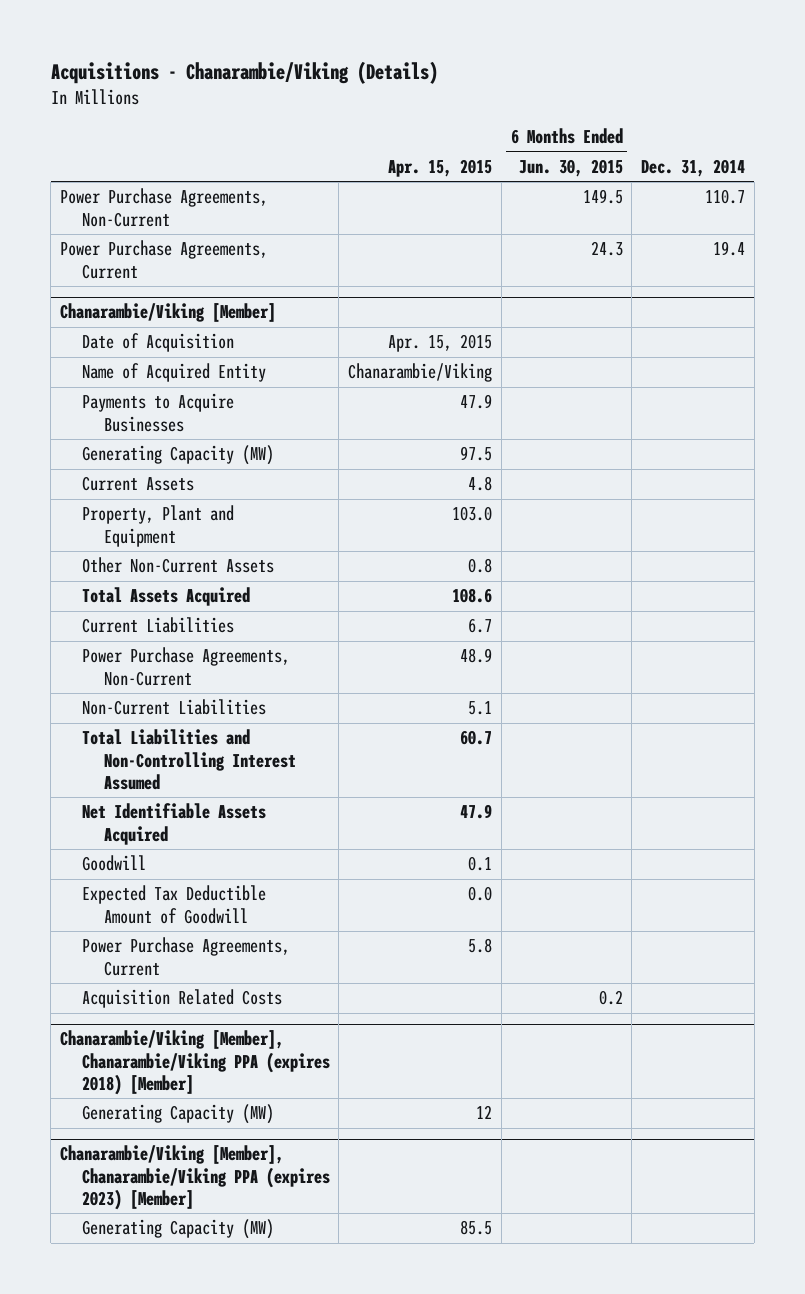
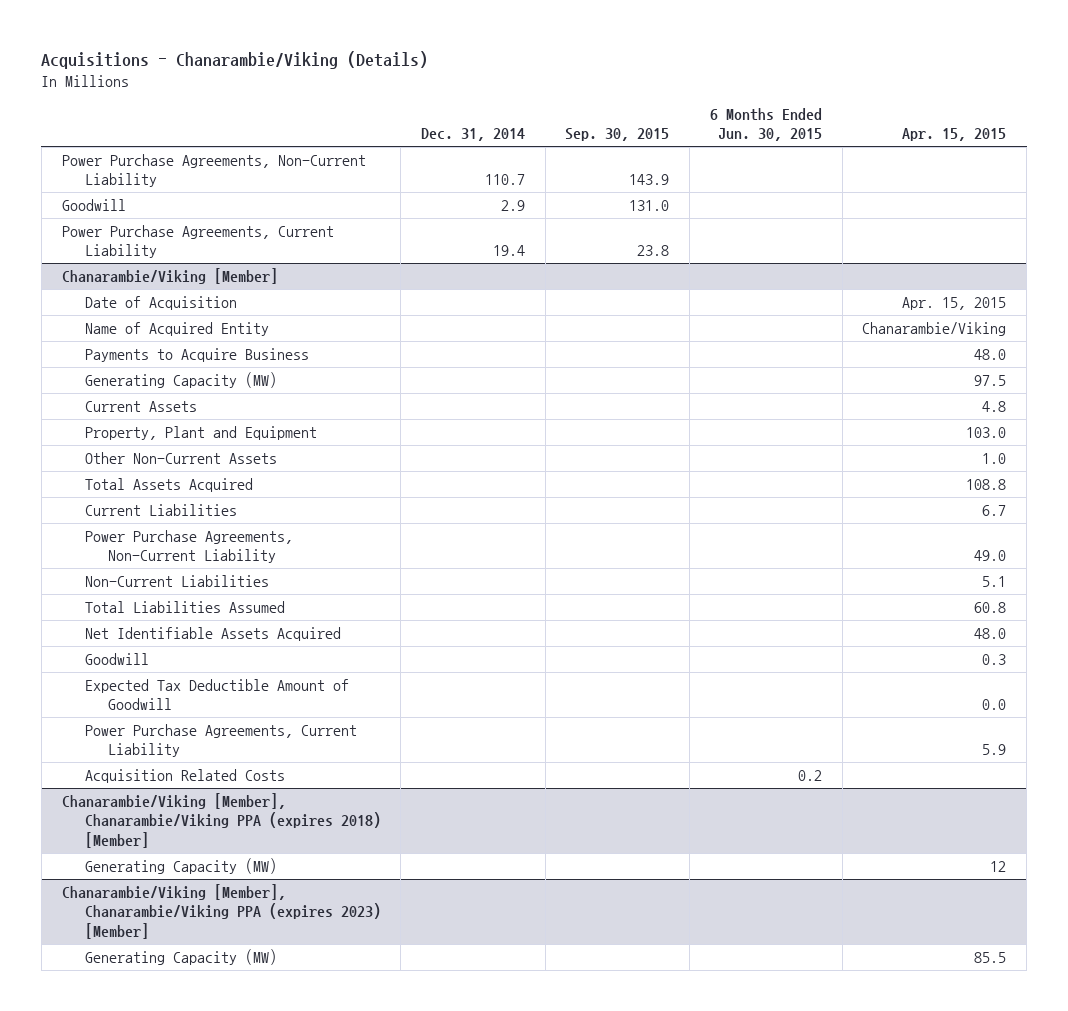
- | Apr. 15, 2015 | 6 Months Ended Jun. 30, 2015 | Dec. 31, 2014
+ | Dec. 31, 2014 | Sep. 30, 2015 | 6 Months Ended Jun. 30, 2015 | Apr. 15, 2015
- Power Purchase Agreements, Non-Current | | 149.5 | 110.7
- Power Purchase Agreements, Current | | 24.3 | 19.4
+ Power Purchase Agreements, Non-Current Liability | 110.7 | 143.9 | |
+ Goodwill | 2.9 | 131.0 | |
+ Power Purchase Agreements, Current Liability | 19.4 | 23.8 | |
@ Chanarambie/Viking [Member]
- Payments to Acquire Businesses | 47.9 | |
+ Payments to Acquire Business | | | | 48.0
- Other Non-Current Assets | 0.8 | |
- Total Assets Acquired | 108.6 | |
+ Other Non-Current Assets | | | | 1.0
+ Total Assets Acquired | | | | 108.8
- Power Purchase Agreements, Non-Current | 48.9 | |
+ Power Purchase Agreements, Non-Current Liability | | | | 49.0
- Total Liabilities and Non-Controlling Interest Assumed | 60.7 | |
- Net Identifiable Assets Acquired | 47.9 | |
- Goodwill | 0.1 | |
+ Total Liabilities Assumed | | | | 60.8
+ Net Identifiable Assets Acquired | | | | 48.0
+ Goodwill | | | | 0.3
- Power Purchase Agreements, Current | 5.8 | |
+ Power Purchase Agreements, Current Liability | | | | 5.9

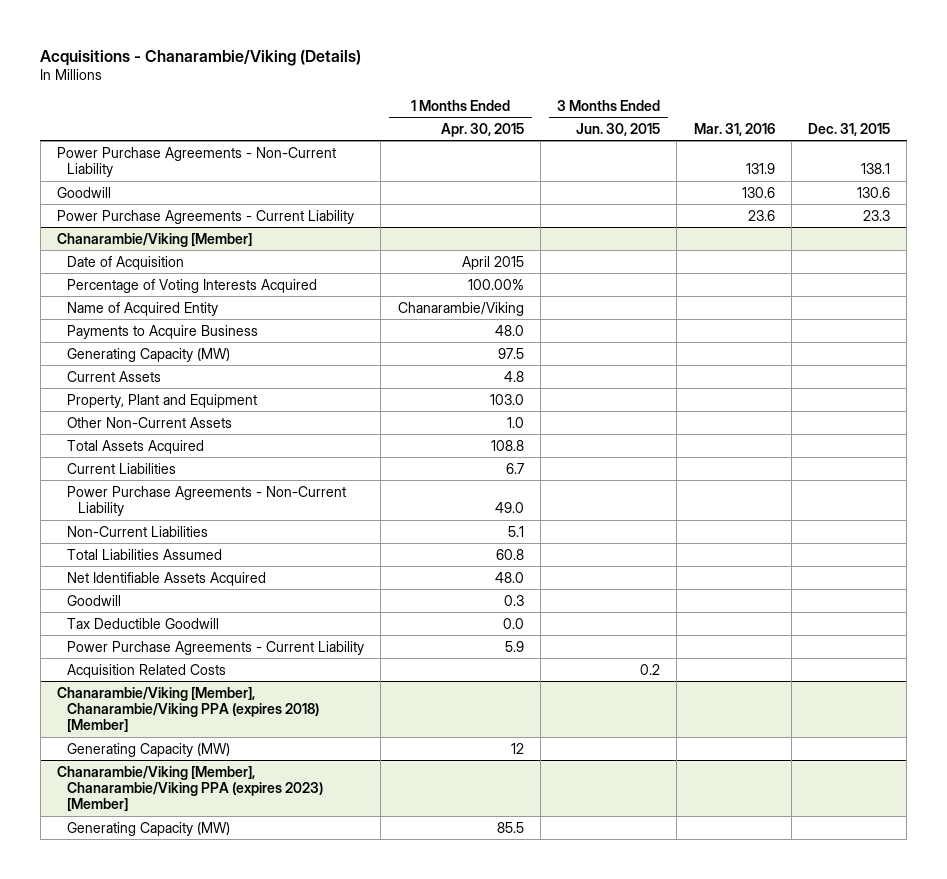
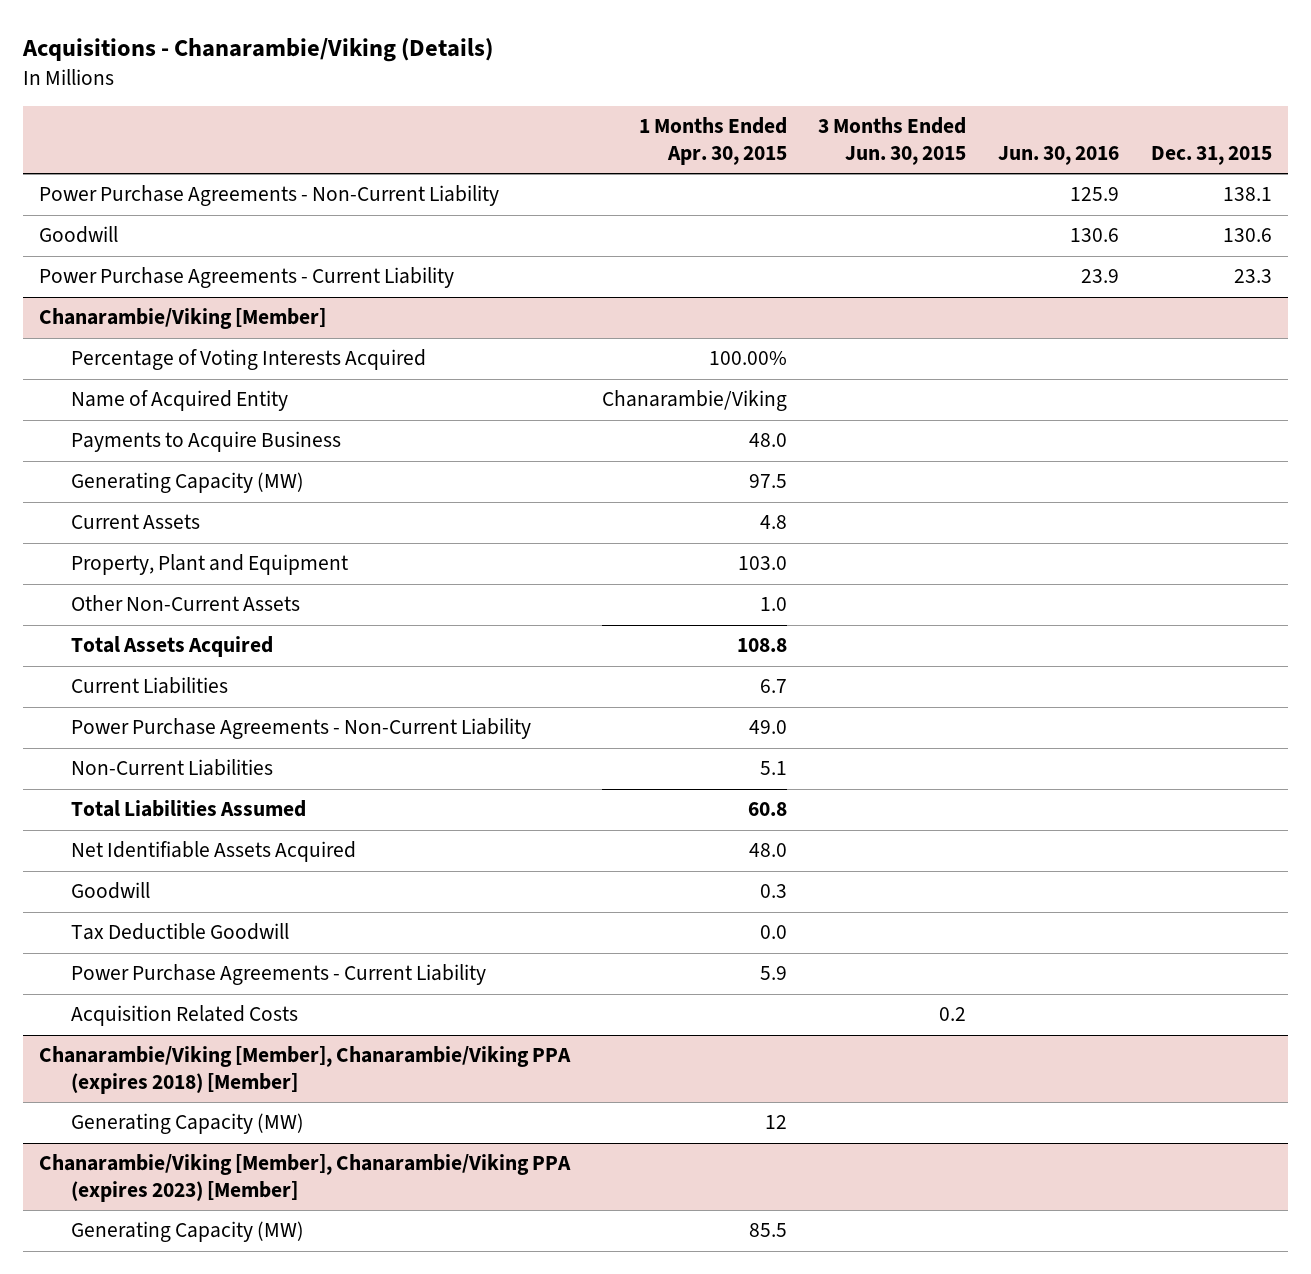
- | 1 Months Ended Apr. 30, 2015 | 3 Months Ended Jun. 30, 2015 | Mar. 31, 2016 | Dec. 31, 2015
+ | 1 Months Ended Apr. 30, 2015 | 3 Months Ended Jun. 30, 2015 | Jun. 30, 2016 | Dec. 31, 2015
@ Chanarambie/Viking [Member]
- Date of Acquisition | April 2015 | | |

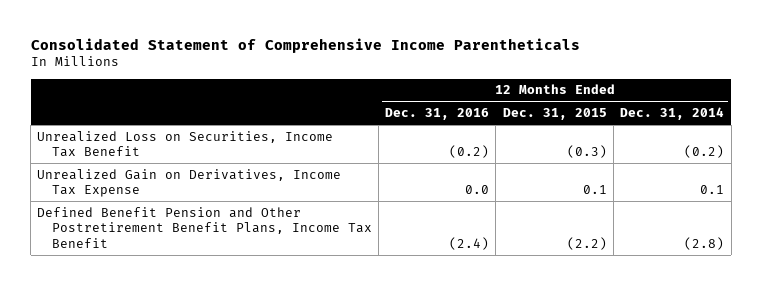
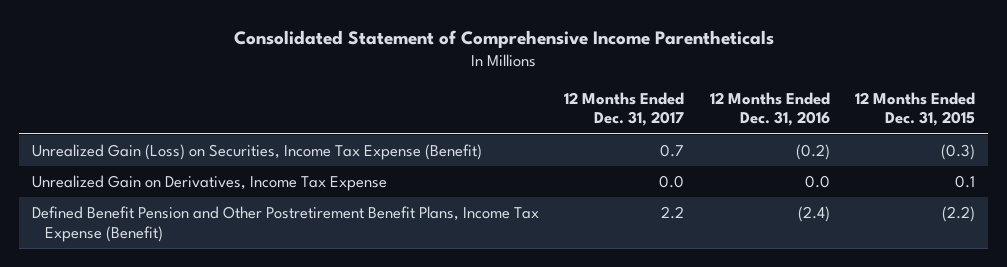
- | 12 Months Ended Dec. 31, 2016 | 12 Months Ended Dec. 31, 2015 | 12 Months Ended Dec. 31, 2014
+ | 12 Months Ended Dec. 31, 2017 | 12 Months Ended Dec. 31, 2016 | 12 Months Ended Dec. 31, 2015
- Unrealized Loss on Securities, Income Tax Benefit | (0.2) | (0.3) | (0.2)
+ Unrealized Gain (Loss) on Securities, Income Tax Expense (Benefit) | 0.7 | (0.2) | (0.3)
- Defined Benefit Pension and Other Postretirement Benefit Plans, Income Tax Benefit | (2.4) | (2.2) | (2.8)
+ Defined Benefit Pension and Other Postretirement Benefit Plans, Income Tax Expense (Benefit) | 2.2 | (2.4) | (2.2)

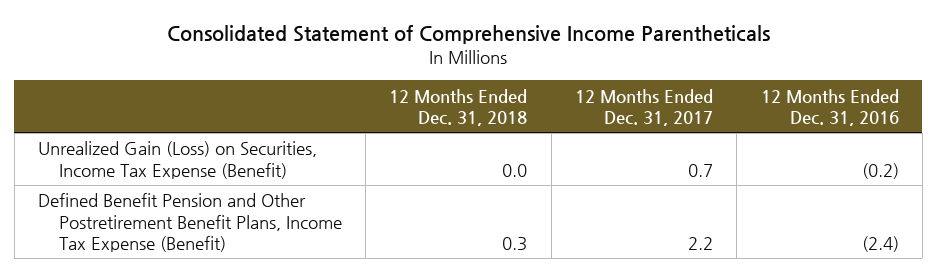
- | 12 Months Ended Dec. 31, 2017 | 12 Months Ended Dec. 31, 2016 | 12 Months Ended Dec. 31, 2015
+ | 12 Months Ended Dec. 31, 2018 | 12 Months Ended Dec. 31, 2017 | 12 Months Ended Dec. 31, 2016
- Unrealized Gain on Derivatives, Income Tax Expense | 0.0 | 0.0 | 0.1

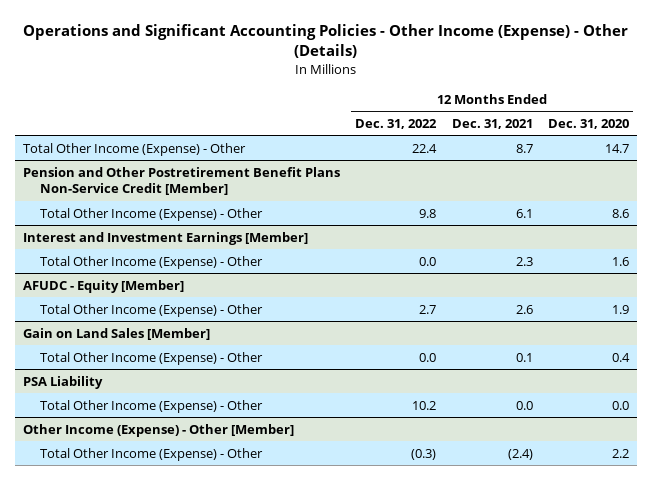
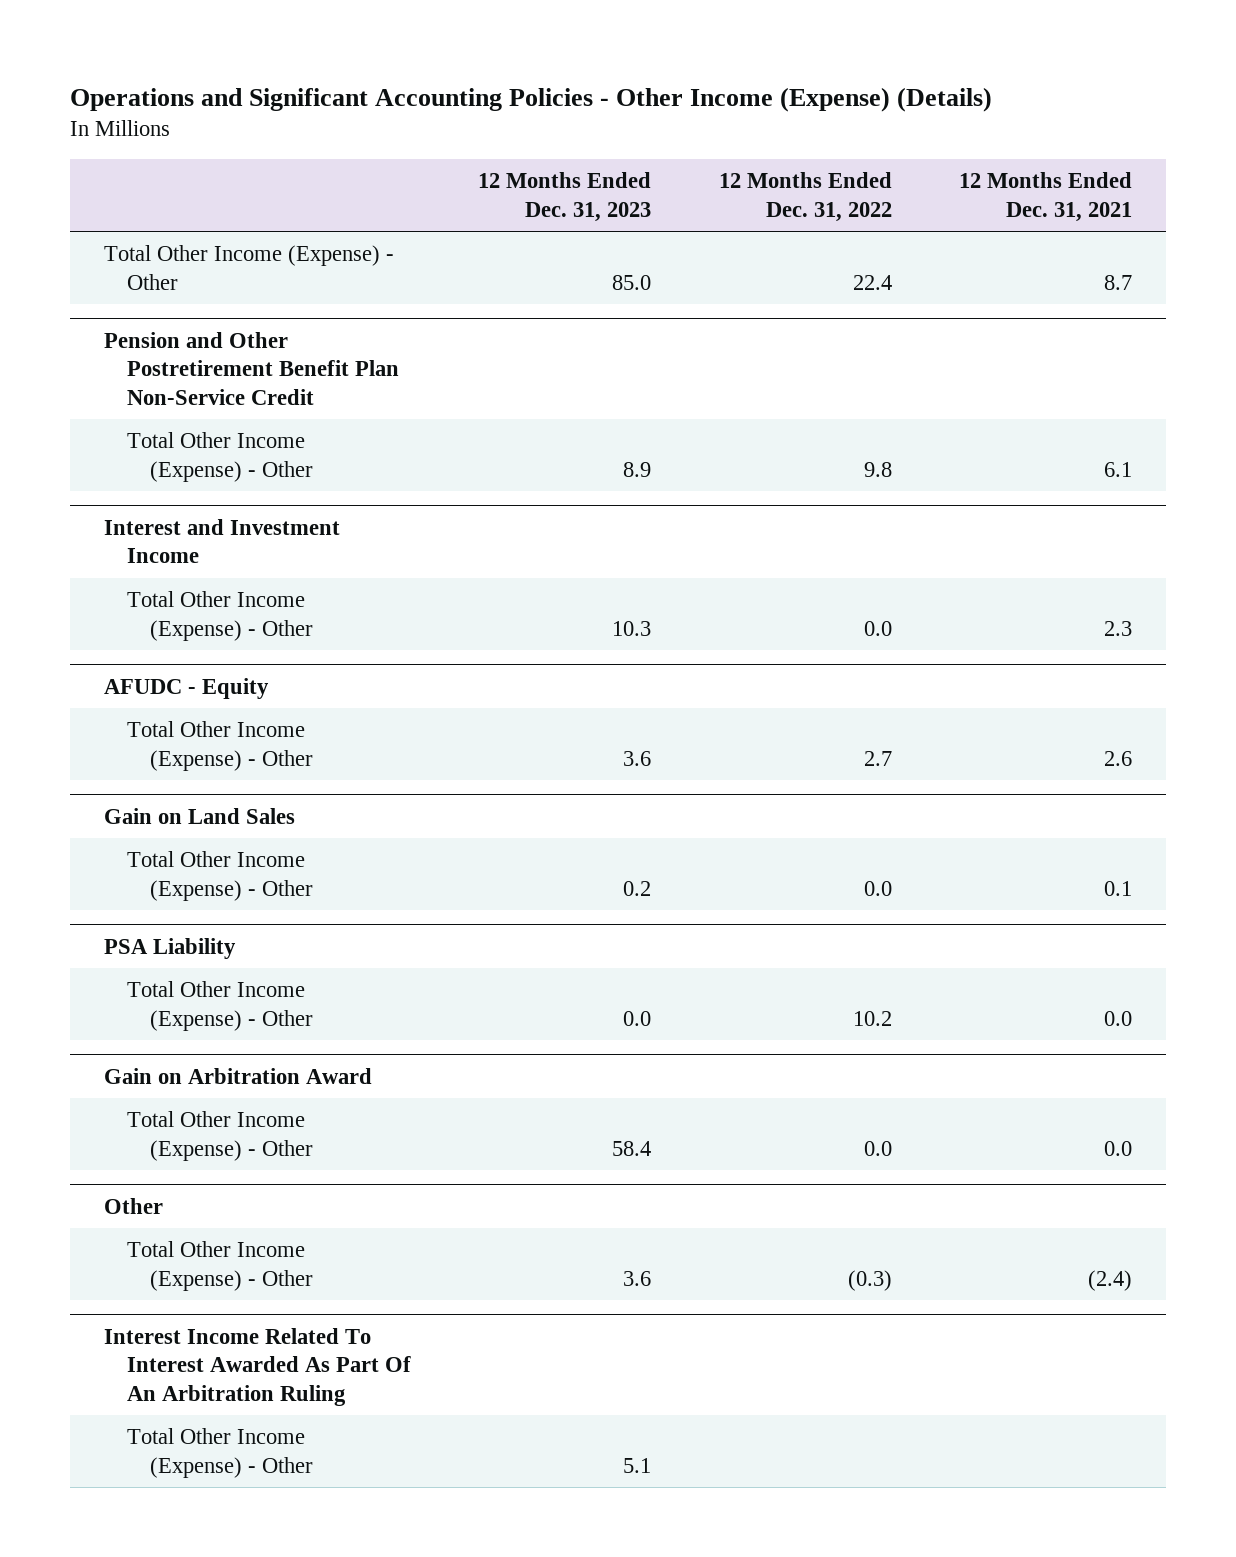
- Operations and Significant Accounting Policies - Other Income (Expense) - Other (Details)
+ Operations and Significant Accounting Policies - Other Income (Expense) (Details)
- | 12 Months Ended Dec. 31, 2022 | 12 Months Ended Dec. 31, 2021 | 12 Months Ended Dec. 31, 2020
+ | 12 Months Ended Dec. 31, 2023 | 12 Months Ended Dec. 31, 2022 | 12 Months Ended Dec. 31, 2021
- Pension and Other Postretirement Benefit Plans Non-Service Credit [Member]
+ Pension and Other Postretirement Benefit Plan Non-Service Credit
- Interest and Investment Earnings [Member]
+ Interest and Investment Income
- AFUDC - Equity [Member]
+ AFUDC - Equity
- Gain on Land Sales [Member]
+ Gain on Land Sales
- Other Income (Expense) - Other [Member]
+ Gain on Arbitration Award
+ Total Other Income (Expense) - Other | 58.4 | 0.0 | 0.0
+ Other
+ Interest Income Related To Interest Awarded As Part Of An Arbitration Ruling
+ Total Other Income (Expense) - Other | 5.1 | |

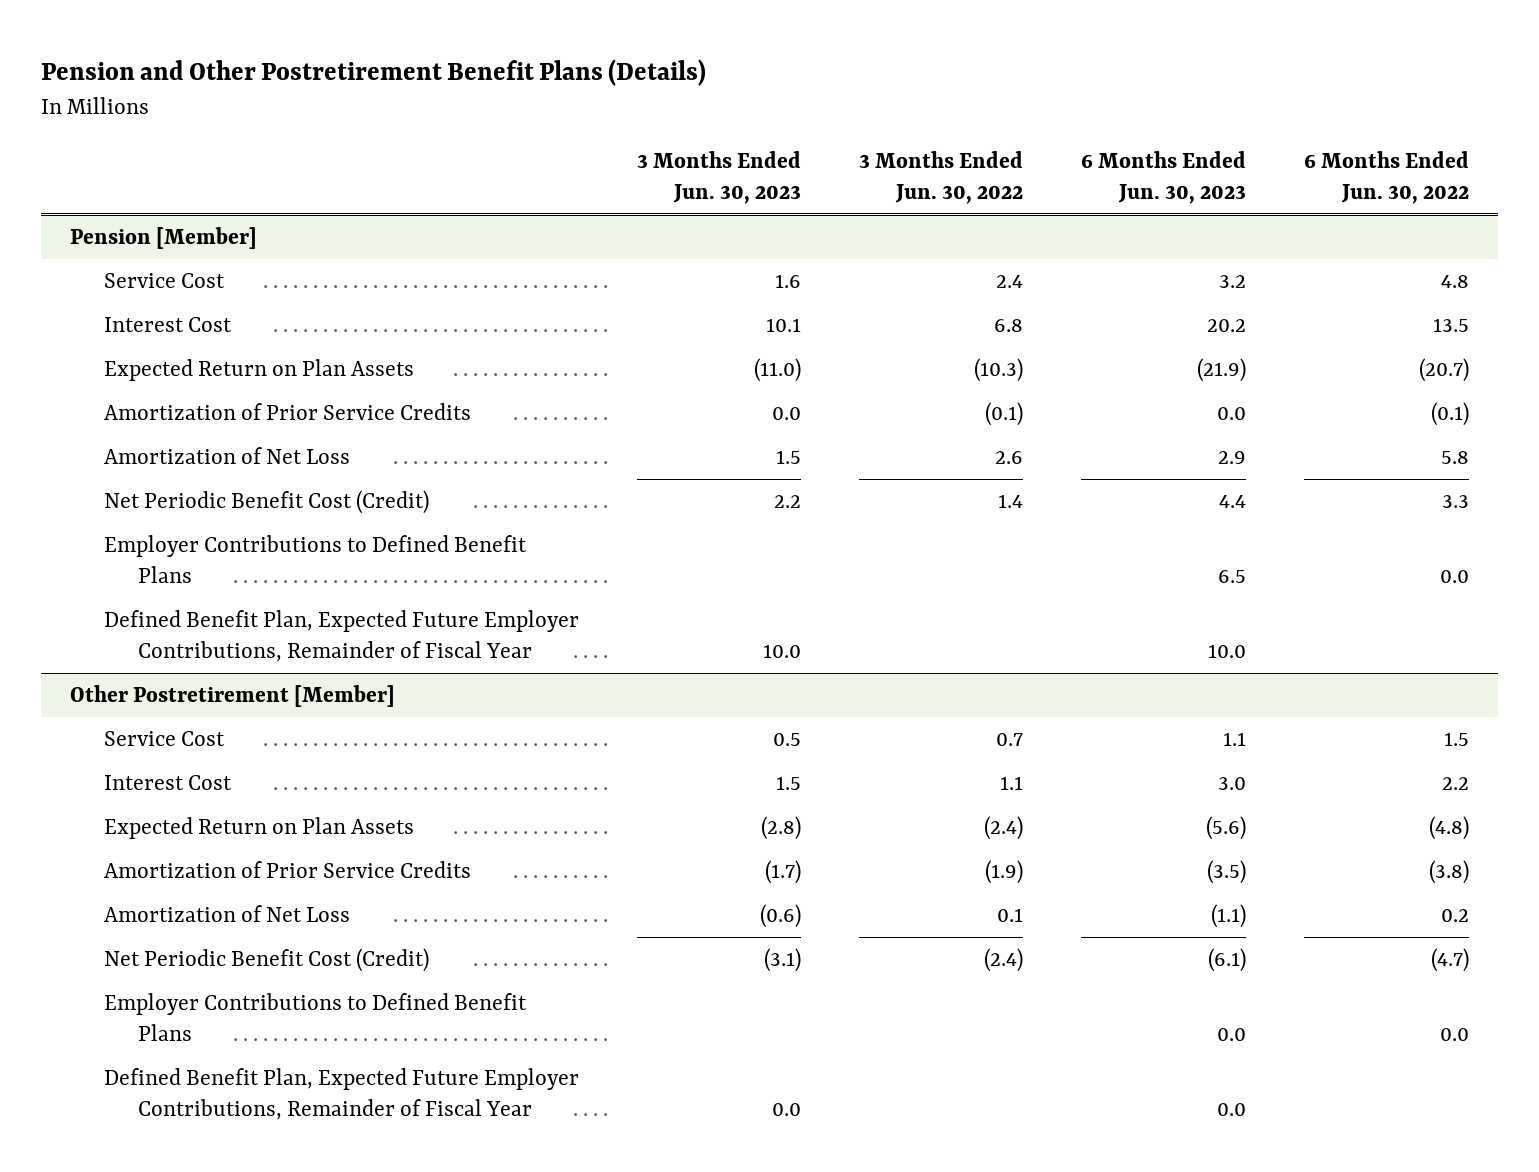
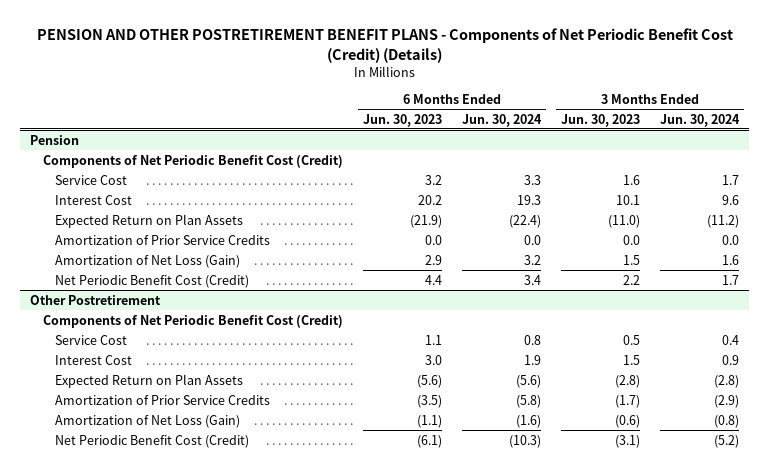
- Pension and Other Postretirement Benefit Plans (Details)
+ PENSION AND OTHER POSTRETIREMENT BENEFIT PLANS - Components of Net Periodic Benefit Cost (Credit) (Details)
- | 3 Months Ended Jun. 30, 2023 | 3 Months Ended Jun. 30, 2022 | 6 Months Ended Jun. 30, 2023 | 6 Months Ended Jun. 30, 2022
+ | 6 Months Ended Jun. 30, 2023 | 6 Months Ended Jun. 30, 2024 | 3 Months Ended Jun. 30, 2023 | 3 Months Ended Jun. 30, 2024
- Pension [Member]
+ Pension
+ Components of Net Periodic Benefit Cost (Credit)
- Amortization of Net Loss | 1.5 | 2.6 | 2.9 | 5.8
+ Amortization of Net Loss (Gain) | 2.9 | 3.2 | 1.5 | 1.6
- Employer Contributions to Defined Benefit Plans | | | 6.5 | 0.0
- Defined Benefit Plan, Expected Future Employer Contributions, Remainder of Fiscal Year | 10.0 | | 10.0 |
- Other Postretirement [Member]
+ Other Postretirement
+ Components of Net Periodic Benefit Cost (Credit)
- Amortization of Net Loss | (0.6) | 0.1 | (1.1) | 0.2
+ Amortization of Net Loss (Gain) | (1.1) | (1.6) | (0.6) | (0.8)
- Employer Contributions to Defined Benefit Plans | | | 0.0 | 0.0
- Defined Benefit Plan, Expected Future Employer Contributions, Remainder of Fiscal Year | 0.0 | | 0.0 |

